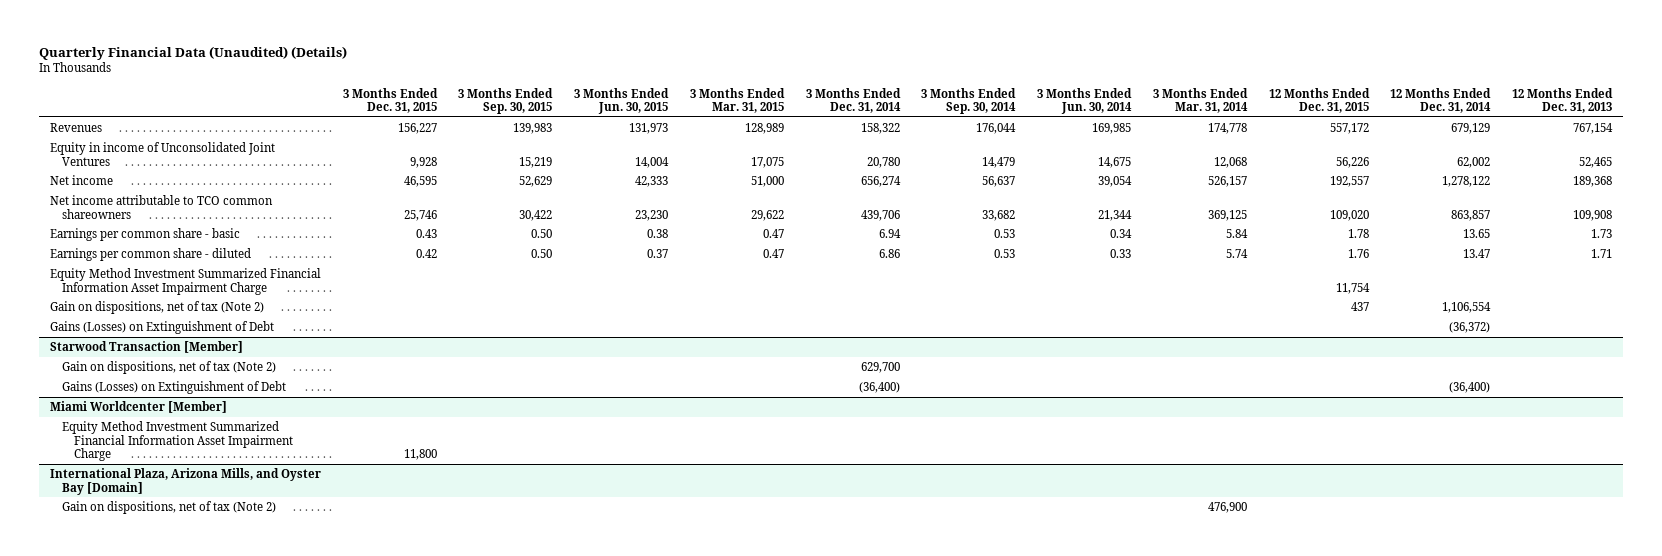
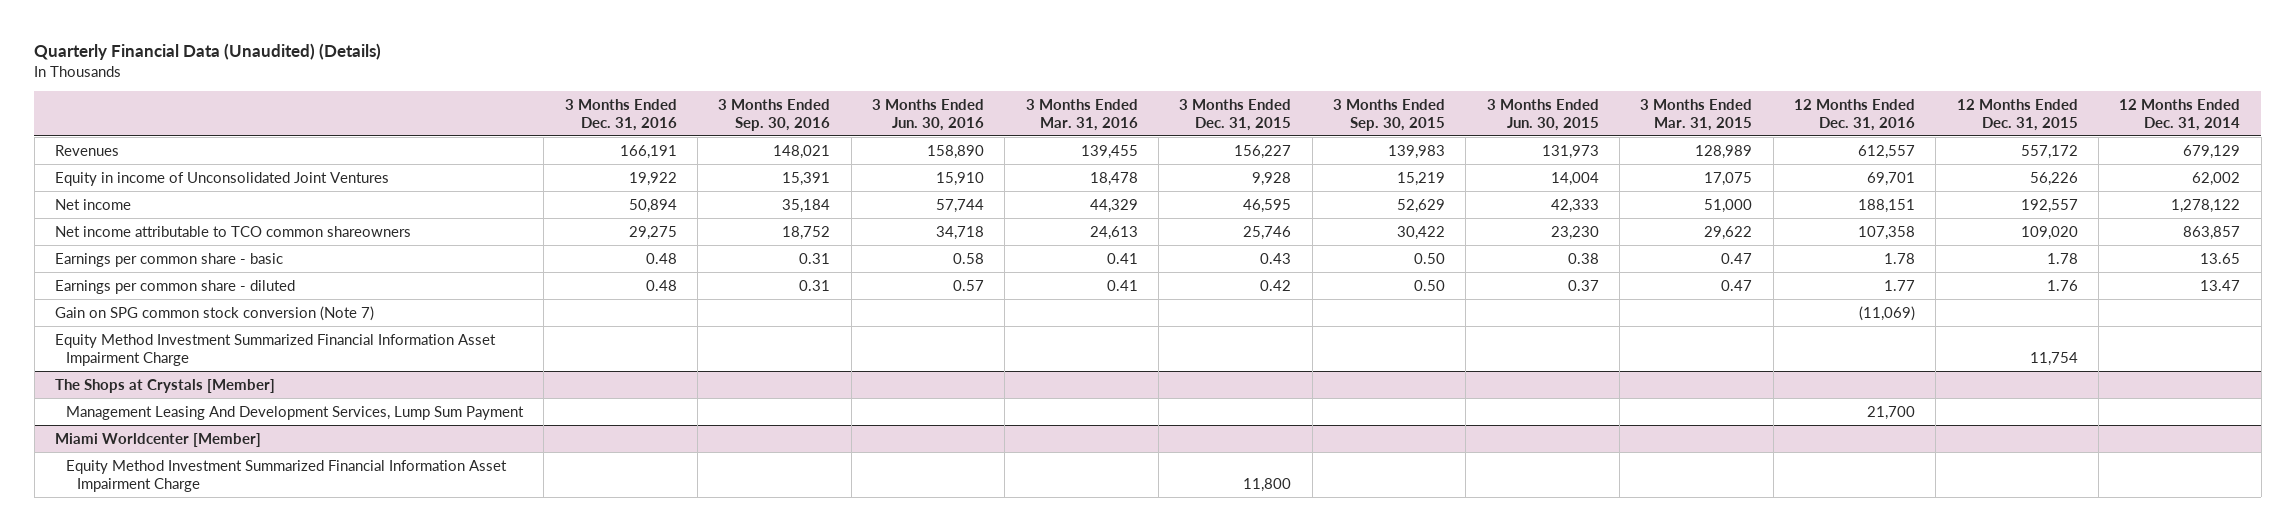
- | 3 Months Ended Dec. 31, 2015 | 3 Months Ended Sep. 30, 2015 | 3 Months Ended Jun. 30, 2015 | 3 Months Ended Mar. 31, 2015 | 3 Months Ended Dec. 31, 2014 | 3 Months Ended Sep. 30, 2014 | 3 Months Ended Jun. 30, 2014 | 3 Months Ended Mar. 31, 2014 | 12 Months Ended Dec. 31, 2015 | 12 Months Ended Dec. 31, 2014 | 12 Months Ended Dec. 31, 2013
+ | 3 Months Ended Dec. 31, 2016 | 3 Months Ended Sep. 30, 2016 | 3 Months Ended Jun. 30, 2016 | 3 Months Ended Mar. 31, 2016 | 3 Months Ended Dec. 31, 2015 | 3 Months Ended Sep. 30, 2015 | 3 Months Ended Jun. 30, 2015 | 3 Months Ended Mar. 31, 2015 | 12 Months Ended Dec. 31, 2016 | 12 Months Ended Dec. 31, 2015 | 12 Months Ended Dec. 31, 2014
+ Gain on SPG common stock conversion (Note 7) | | | | | | | | | (11,069) | |
- Gain on dispositions, net of tax (Note 2) | | | | | | | | | 437 | 1,106,554 |
- Gains (Losses) on Extinguishment of Debt | | | | | | | | | | (36,372) |
- Starwood Transaction [Member]
- Gain on dispositions, net of tax (Note 2) | | | | | 629,700 | | | | | |
- Gains (Losses) on Extinguishment of Debt | | | | | (36,400) | | | | | (36,400) |
+ The Shops at Crystals [Member]
+ Management Leasing And Development Services, Lump Sum Payment | | | | | | | | | 21,700 | |
- International Plaza, Arizona Mills, and Oyster Bay [Domain]
- Gain on dispositions, net of tax (Note 2) | | | | | | | | 476,900 | | |

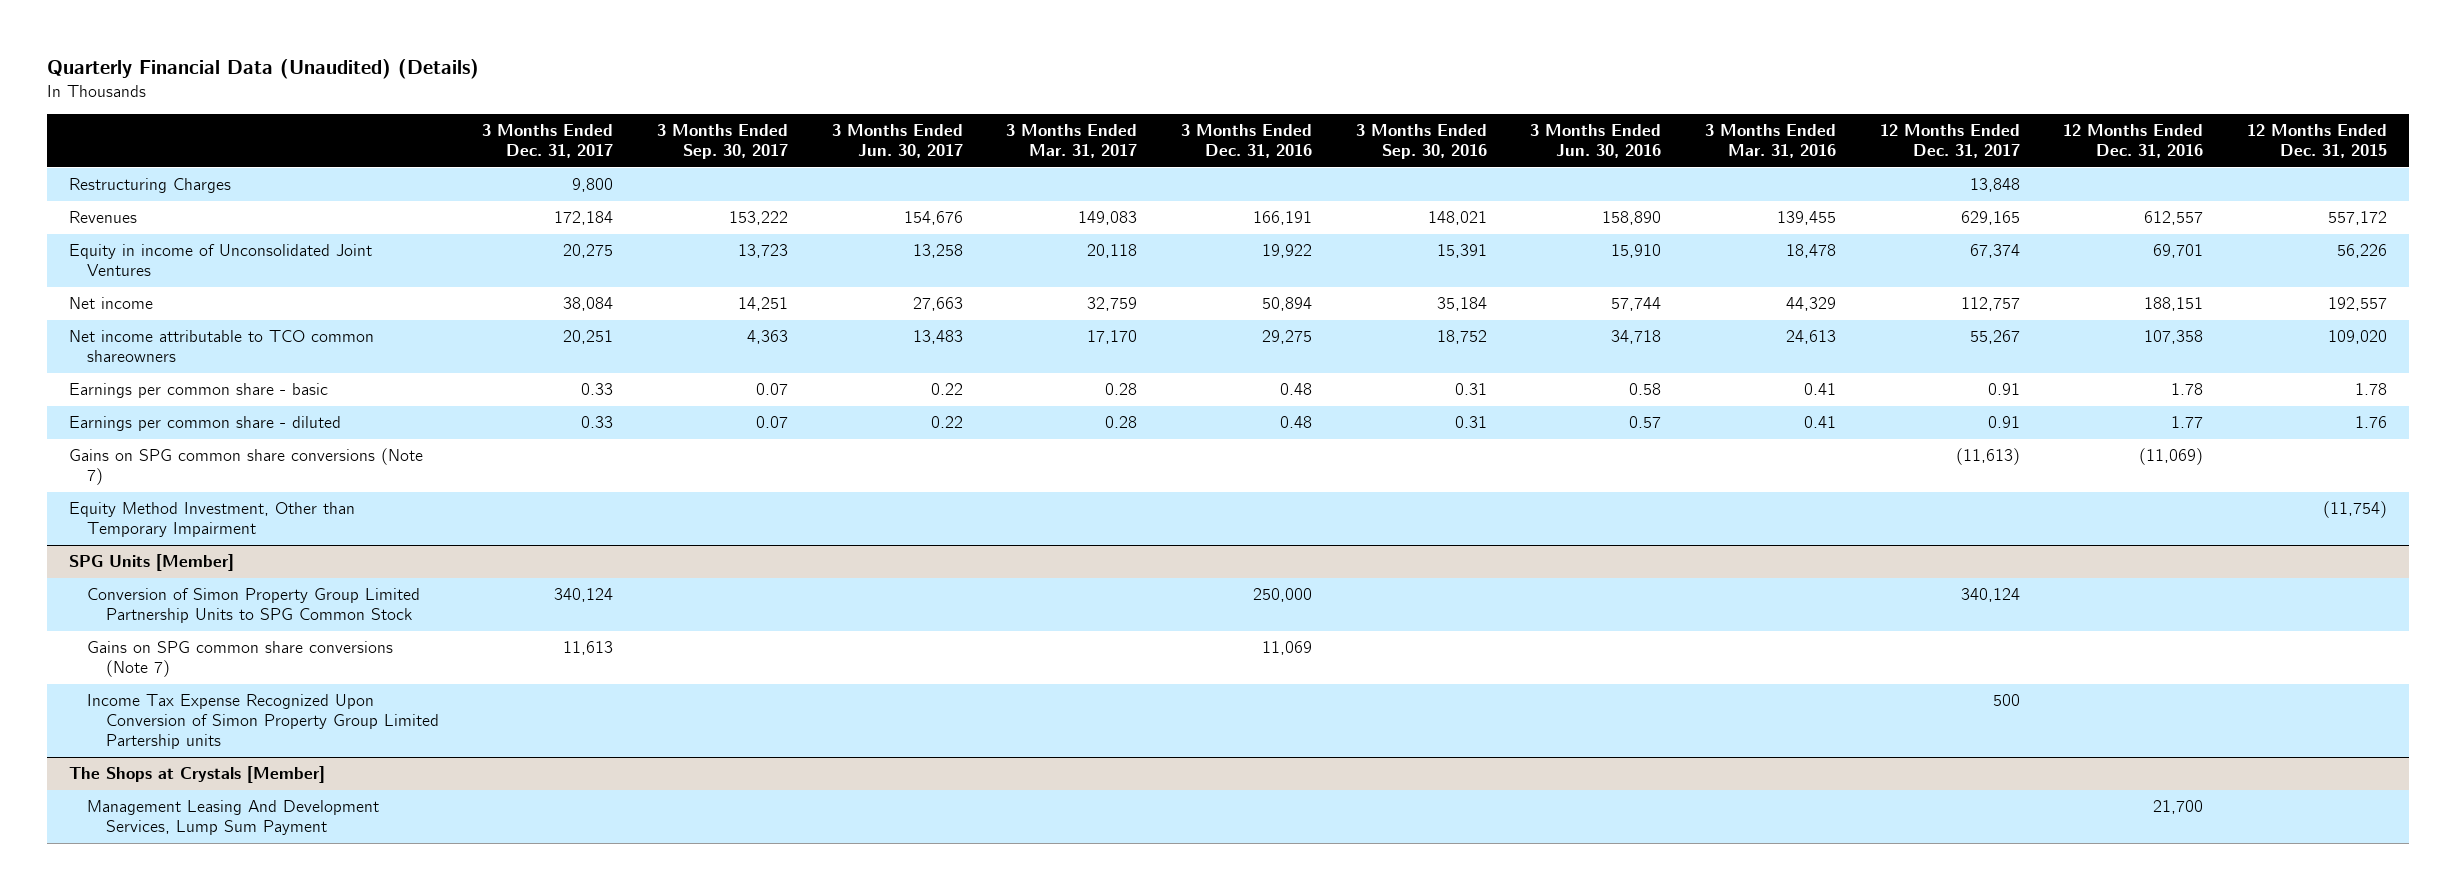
- | 3 Months Ended Dec. 31, 2016 | 3 Months Ended Sep. 30, 2016 | 3 Months Ended Jun. 30, 2016 | 3 Months Ended Mar. 31, 2016 | 3 Months Ended Dec. 31, 2015 | 3 Months Ended Sep. 30, 2015 | 3 Months Ended Jun. 30, 2015 | 3 Months Ended Mar. 31, 2015 | 12 Months Ended Dec. 31, 2016 | 12 Months Ended Dec. 31, 2015 | 12 Months Ended Dec. 31, 2014
+ | 3 Months Ended Dec. 31, 2017 | 3 Months Ended Sep. 30, 2017 | 3 Months Ended Jun. 30, 2017 | 3 Months Ended Mar. 31, 2017 | 3 Months Ended Dec. 31, 2016 | 3 Months Ended Sep. 30, 2016 | 3 Months Ended Jun. 30, 2016 | 3 Months Ended Mar. 31, 2016 | 12 Months Ended Dec. 31, 2017 | 12 Months Ended Dec. 31, 2016 | 12 Months Ended Dec. 31, 2015
+ Restructuring Charges | 9,800 | | | | | | | | 13,848 | |
- Gain on SPG common stock conversion (Note 7) | | | | | | | | | (11,069) | |
- Equity Method Investment Summarized Financial Information Asset Impairment Charge | | | | | | | | | | 11,754 |
+ Gains on SPG common share conversions (Note 7) | | | | | | | | | (11,613) | (11,069) |
+ Equity Method Investment, Other than Temporary Impairment | | | | | | | | | | | (11,754)
+ SPG Units [Member]
+ Conversion of Simon Property Group Limited Partnership Units to SPG Common Stock | 340,124 | | | | 250,000 | | | | 340,124 | |
+ Gains on SPG common share conversions (Note 7) | 11,613 | | | | 11,069 | | | | | |
+ Income Tax Expense Recognized Upon Conversion of Simon Property Group Limited Partership units | | | | | | | | | 500 | |
- Miami Worldcenter [Member]
- Equity Method Investment Summarized Financial Information Asset Impairment Charge | | | | | 11,800 | | | | | |

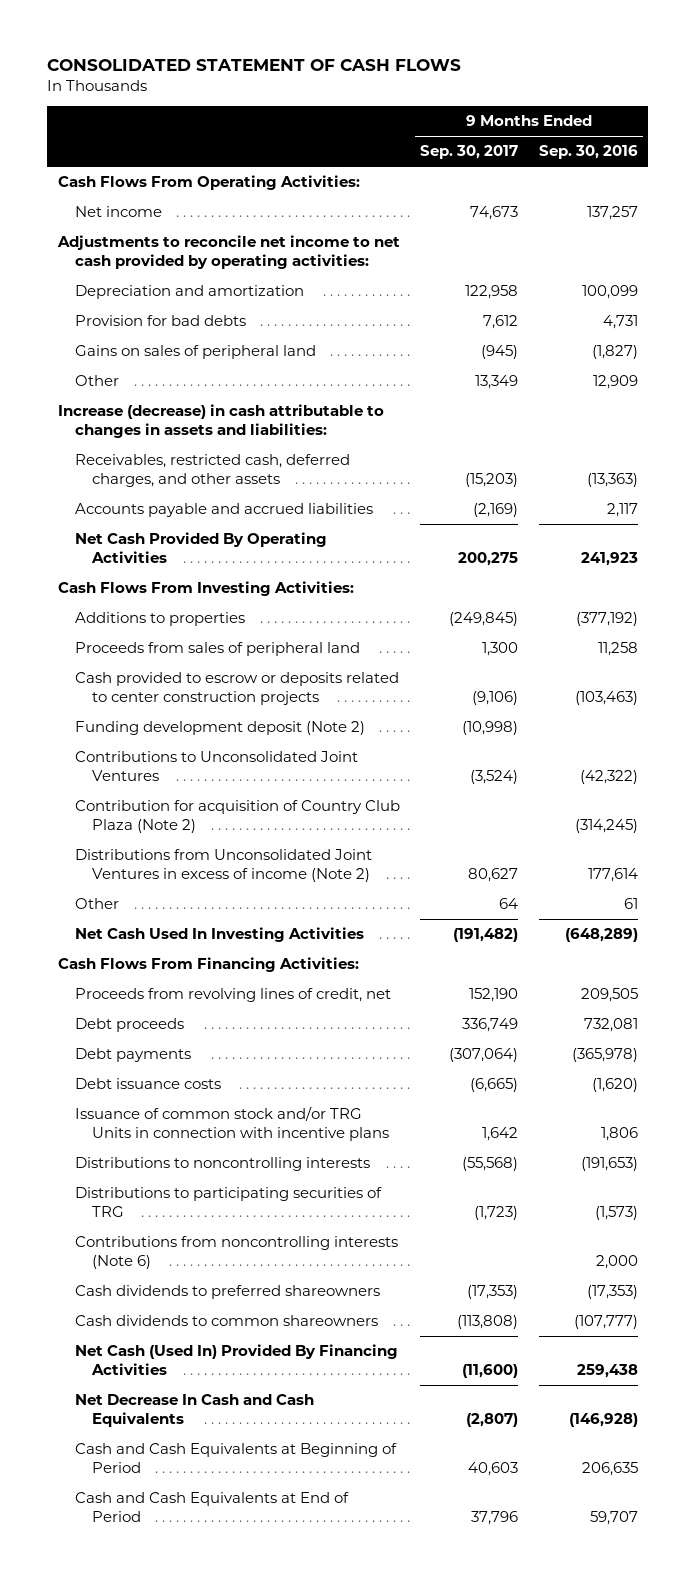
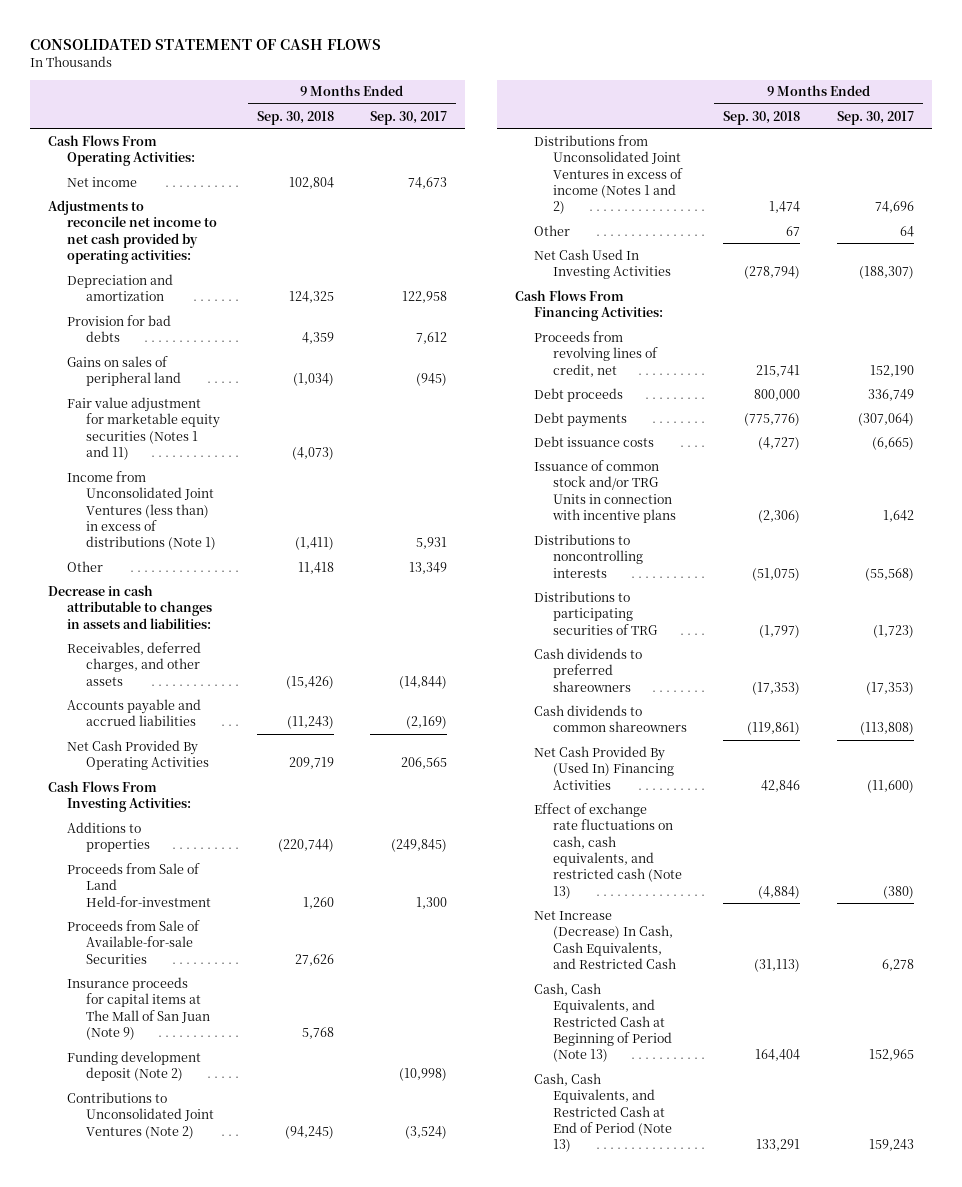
- | 9 Months Ended Sep. 30, 2017 | 9 Months Ended Sep. 30, 2016
+ | 9 Months Ended Sep. 30, 2018 | 9 Months Ended Sep. 30, 2017
+ Fair value adjustment for marketable equity securities (Notes 1 and 11) | (4,073) |
+ Income from Unconsolidated Joint Ventures (less than) in excess of distributions (Note 1) | (1,411) | 5,931
- Increase (decrease) in cash attributable to changes in assets and liabilities:
- Receivables, restricted cash, deferred charges, and other assets | (15,203) | (13,363)
+ Decrease in cash attributable to changes in assets and liabilities:
+ Receivables, deferred charges, and other assets | (15,426) | (14,844)
- Net Cash Provided By Operating Activities | 200,275 | 241,923
+ Net Cash Provided By Operating Activities | 209,719 | 206,565
- Proceeds from sales of peripheral land | 1,300 | 11,258
- Cash provided to escrow or deposits related to center construction projects | (9,106) | (103,463)
+ Proceeds from Sale of Land Held-for-investment | 1,260 | 1,300
+ Proceeds from Sale of Available-for-sale Securities | 27,626 |
+ Insurance proceeds for capital items at The Mall of San Juan (Note 9) | 5,768 |
- Contributions to Unconsolidated Joint Ventures | (3,524) | (42,322)
- Contribution for acquisition of Country Club Plaza (Note 2) | | (314,245)
- Distributions from Unconsolidated Joint Ventures in excess of income (Note 2) | 80,627 | 177,614
+ Contributions to Unconsolidated Joint Ventures (Note 2) | (94,245) | (3,524)
+ Distributions from Unconsolidated Joint Ventures in excess of income (Notes 1 and 2) | 1,474 | 74,696
- Net Cash Used In Investing Activities | (191,482) | (648,289)
+ Net Cash Used In Investing Activities | (278,794) | (188,307)
- Contributions from noncontrolling interests (Note 6) | | 2,000
- Net Cash (Used In) Provided By Financing Activities | (11,600) | 259,438
- Net Decrease In Cash and Cash Equivalents | (2,807) | (146,928)
- Cash and Cash Equivalents at Beginning of Period | 40,603 | 206,635
- Cash and Cash Equivalents at End of Period | 37,796 | 59,707
+ Net Cash Provided By (Used In) Financing Activities | 42,846 | (11,600)
+ Effect of exchange rate fluctuations on cash, cash equivalents, and restricted cash (Note 13) | (4,884) | (380)
+ Net Increase (Decrease) In Cash, Cash Equivalents, and Restricted Cash | (31,113) | 6,278
+ Cash, Cash Equivalents, and Restricted Cash at Beginning of Period (Note 13) | 164,404 | 152,965
+ Cash, Cash Equivalents, and Restricted Cash at End of Period (Note 13) | 133,291 | 159,243

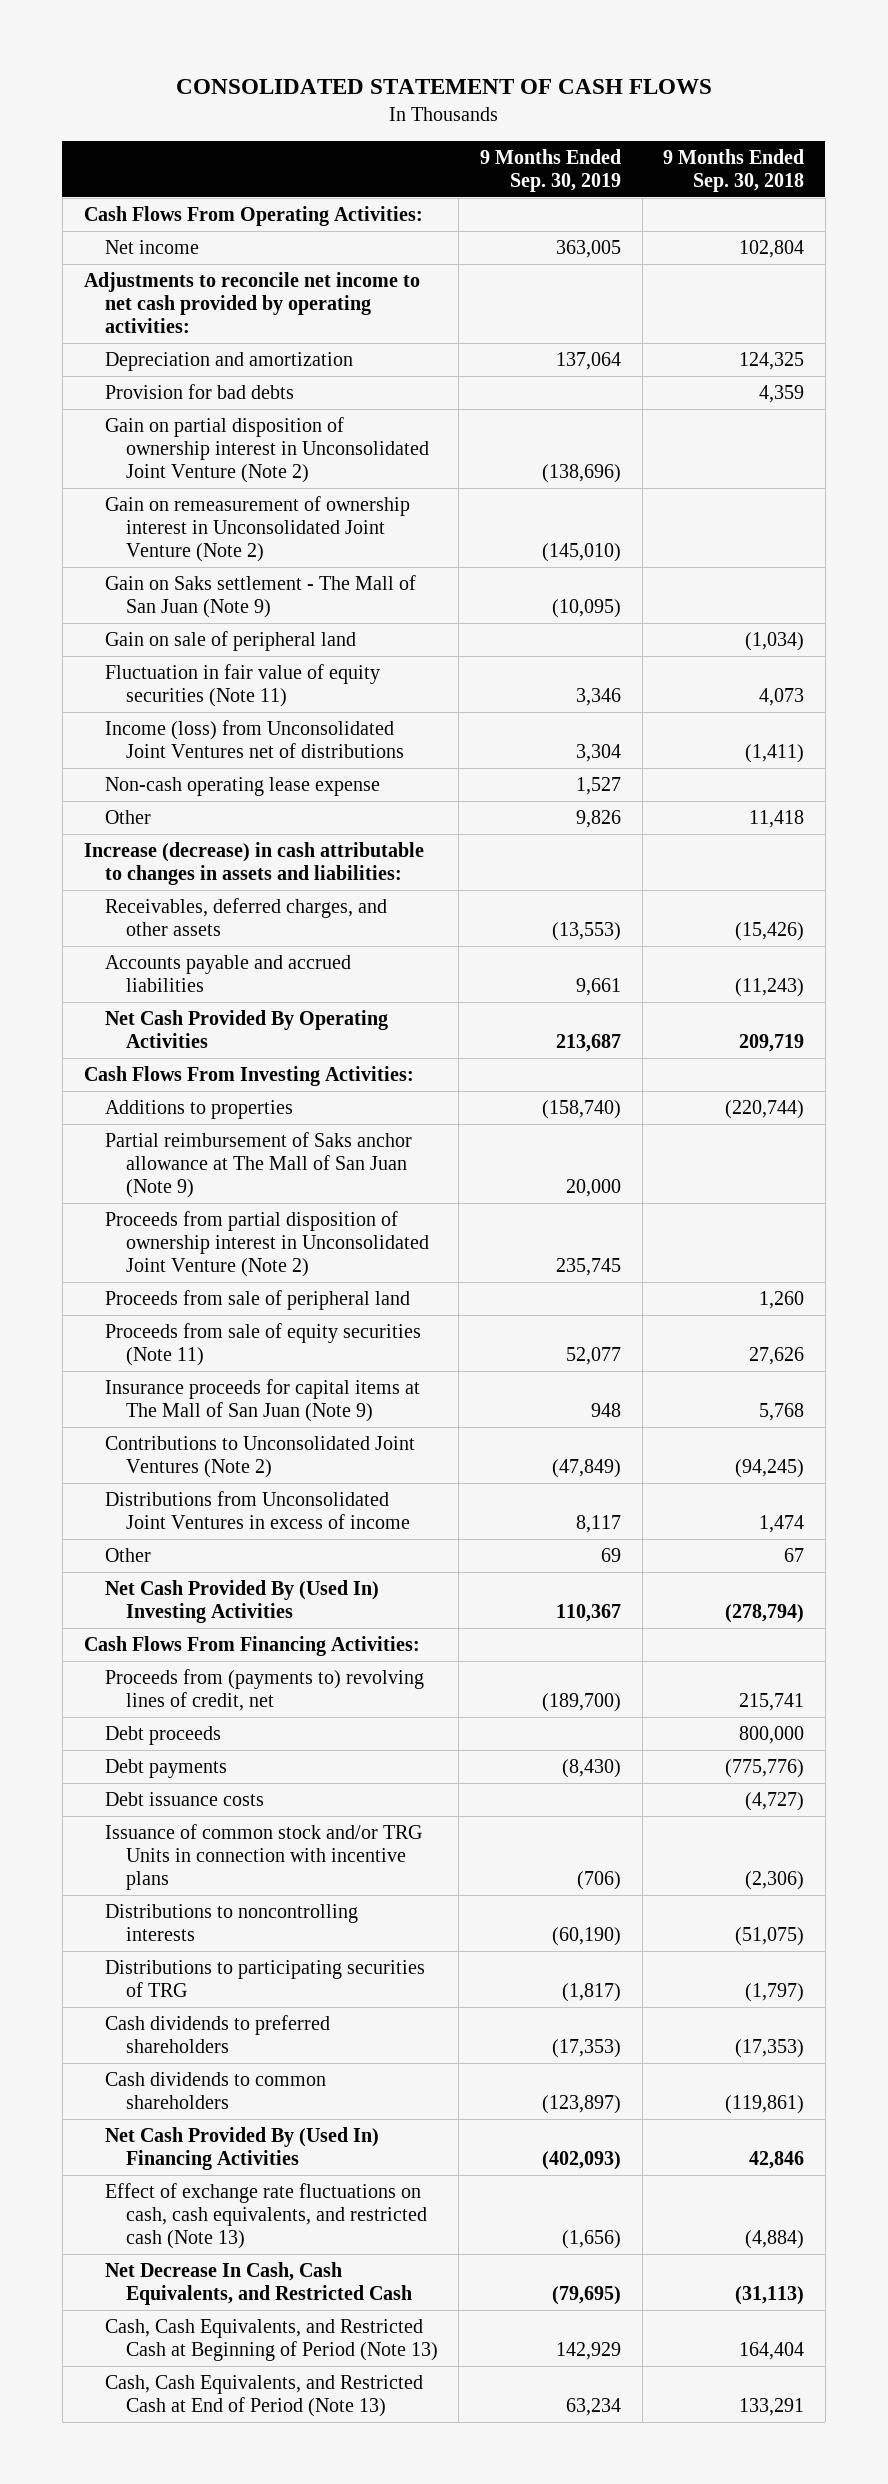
- | 9 Months Ended Sep. 30, 2018 | 9 Months Ended Sep. 30, 2017
+ | 9 Months Ended Sep. 30, 2019 | 9 Months Ended Sep. 30, 2018
- Gains on sales of peripheral land | (1,034) | (945)
- Fair value adjustment for marketable equity securities (Notes 1 and 11) | (4,073) |
- Income from Unconsolidated Joint Ventures (less than) in excess of distributions (Note 1) | (1,411) | 5,931
+ Gain on partial disposition of ownership interest in Unconsolidated Joint Venture (Note 2) | (138,696) |
+ Gain on remeasurement of ownership interest in Unconsolidated Joint Venture (Note 2) | (145,010) |
+ Gain on Saks settlement - The Mall of San Juan (Note 9) | (10,095) |
+ Gain on sale of peripheral land | | (1,034)
+ Fluctuation in fair value of equity securities (Note 11) | 3,346 | 4,073
+ Income (loss) from Unconsolidated Joint Ventures net of distributions | 3,304 | (1,411)
+ Non-cash operating lease expense | 1,527 |
- Decrease in cash attributable to changes in assets and liabilities:
+ Increase (decrease) in cash attributable to changes in assets and liabilities:
- Proceeds from Sale of Land Held-for-investment | 1,260 | 1,300
- Proceeds from Sale of Available-for-sale Securities | 27,626 |
+ Partial reimbursement of Saks anchor allowance at The Mall of San Juan (Note 9) | 20,000 |
+ Proceeds from partial disposition of ownership interest in Unconsolidated Joint Venture (Note 2) | 235,745 |
+ Proceeds from sale of peripheral land | | 1,260
+ Proceeds from sale of equity securities (Note 11) | 52,077 | 27,626
- Funding development deposit (Note 2) | | (10,998)
- Distributions from Unconsolidated Joint Ventures in excess of income (Notes 1 and 2) | 1,474 | 74,696
+ Distributions from Unconsolidated Joint Ventures in excess of income | 8,117 | 1,474
- Net Cash Used In Investing Activities | (278,794) | (188,307)
+ Net Cash Provided By (Used In) Investing Activities | 110,367 | (278,794)
- Proceeds from revolving lines of credit, net | 215,741 | 152,190
+ Proceeds from (payments to) revolving lines of credit, net | (189,700) | 215,741
- Cash dividends to preferred shareowners | (17,353) | (17,353)
- Cash dividends to common shareowners | (119,861) | (113,808)
+ Cash dividends to preferred shareholders | (17,353) | (17,353)
+ Cash dividends to common shareholders | (123,897) | (119,861)
- Net Increase (Decrease) In Cash, Cash Equivalents, and Restricted Cash | (31,113) | 6,278
+ Net Decrease In Cash, Cash Equivalents, and Restricted Cash | (79,695) | (31,113)

